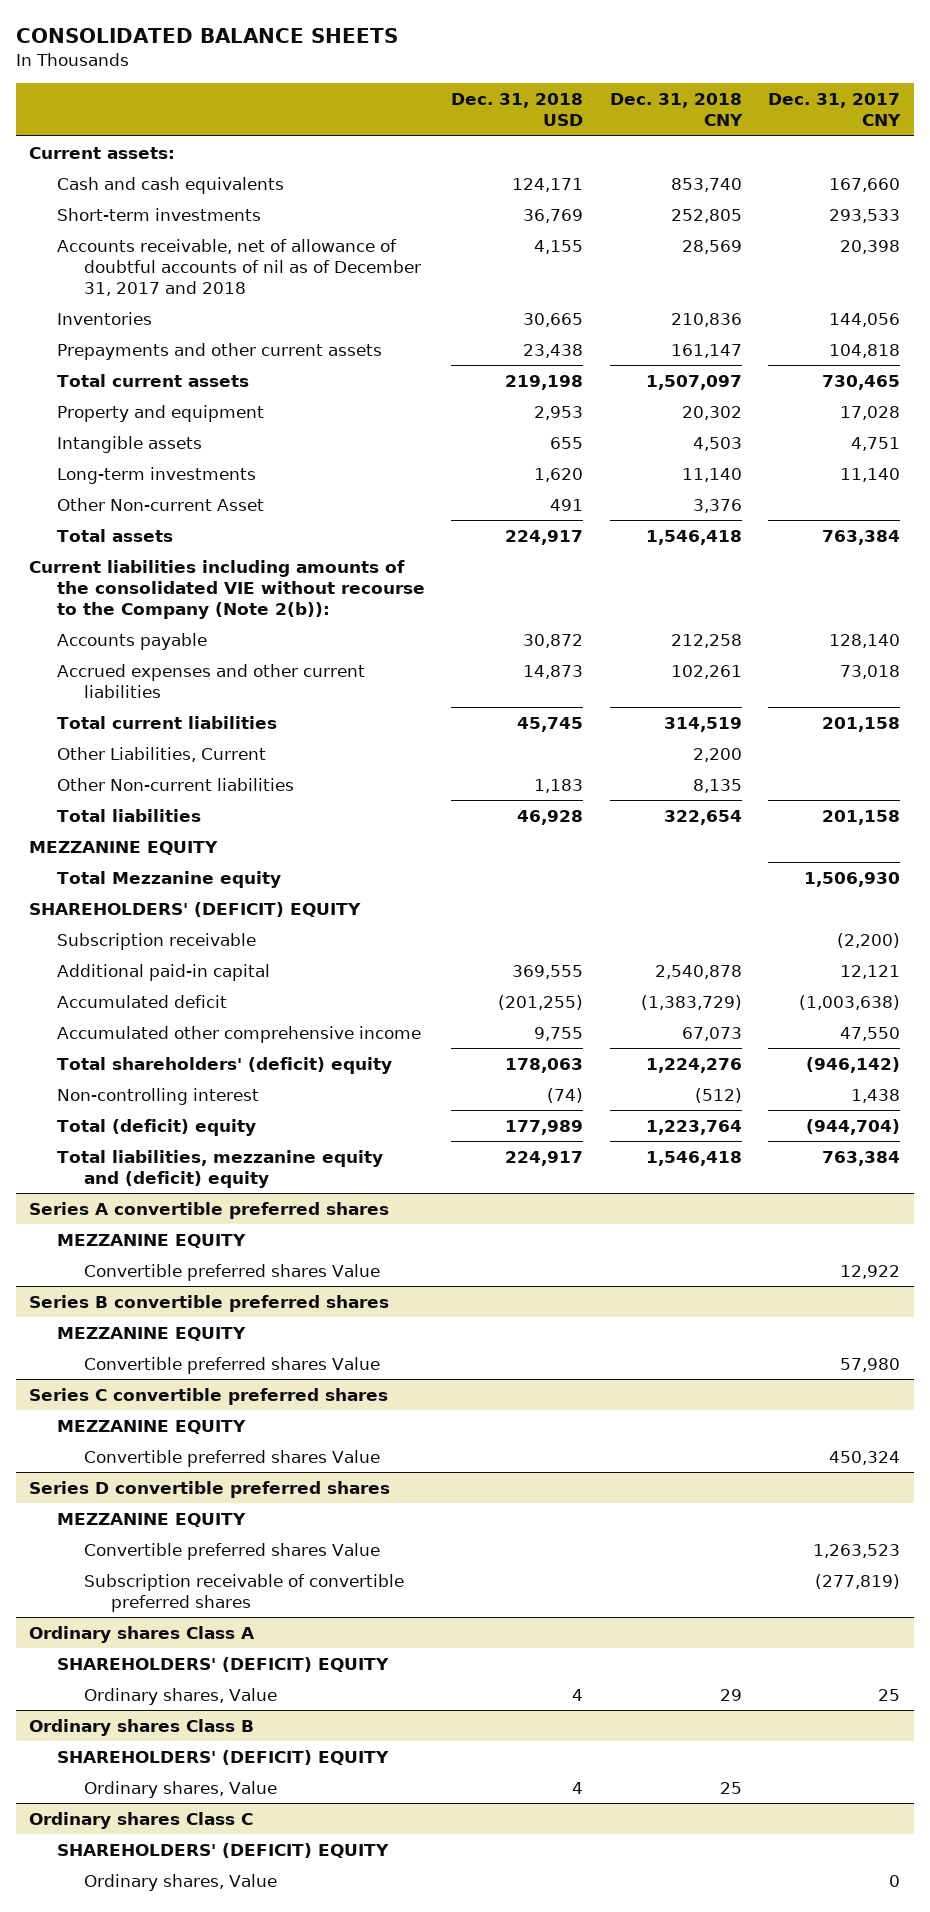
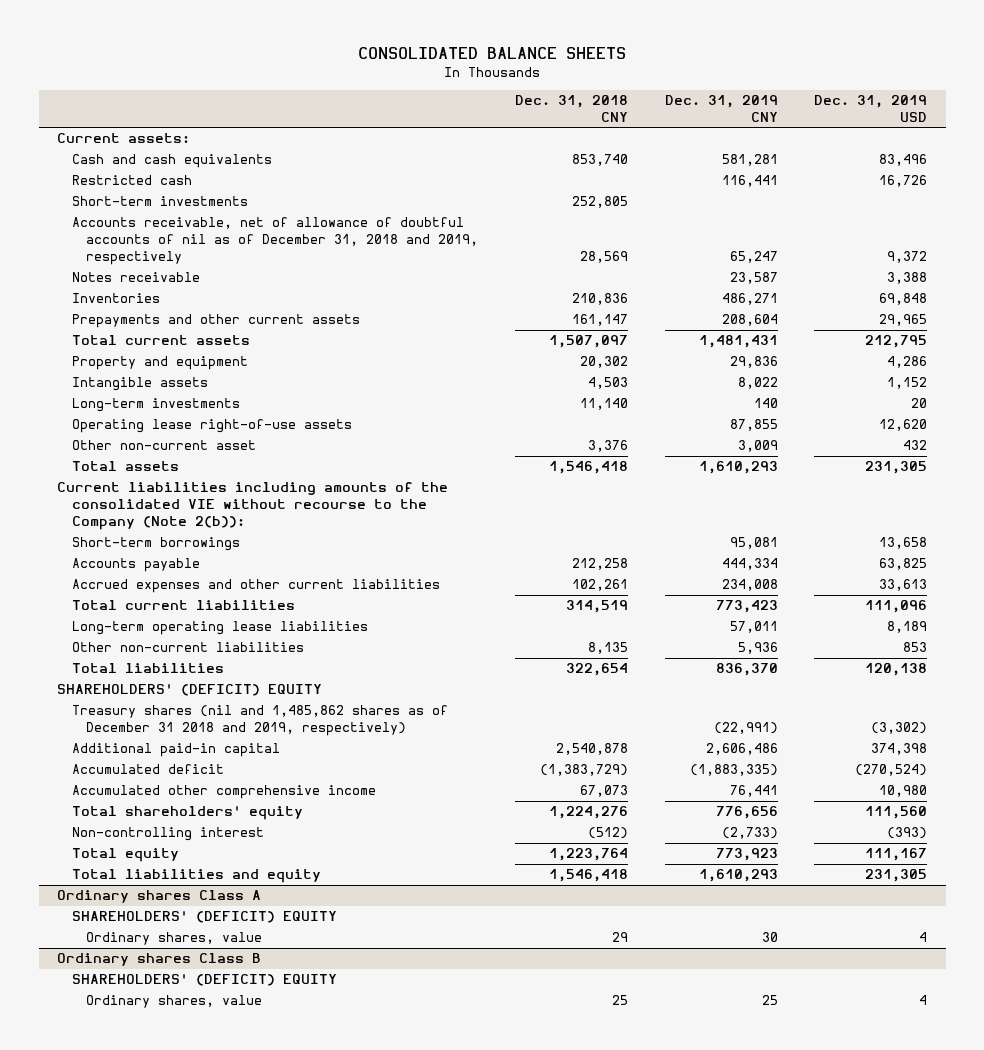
- | Dec. 31, 2018 USD | Dec. 31, 2018 CNY | Dec. 31, 2017 CNY
+ | Dec. 31, 2018 CNY | Dec. 31, 2019 CNY | Dec. 31, 2019 USD
+ Restricted cash | | 116,441 | 16,726
- Accounts receivable, net of allowance of doubtful accounts of nil as of December 31, 2017 and 2018 | 4,155 | 28,569 | 20,398
+ Accounts receivable, net of allowance of doubtful accounts of nil as of December 31, 2018 and 2019, respectively | 28,569 | 65,247 | 9,372
+ Notes receivable | | 23,587 | 3,388
- Other Non-current Asset | 491 | 3,376 |
+ Operating lease right-of-use assets | | 87,855 | 12,620
+ Other non-current asset | 3,376 | 3,009 | 432
+ Short-term borrowings | | 95,081 | 13,658
- Other Liabilities, Current | | 2,200 |
- Other Non-current liabilities | 1,183 | 8,135 |
+ Long-term operating lease liabilities | | 57,011 | 8,189
+ Other non-current liabilities | 8,135 | 5,936 | 853
- MEZZANINE EQUITY
- Total Mezzanine equity | | | 1,506,930
- Subscription receivable | | | (2,200)
+ Treasury shares (nil and 1,485,862 shares as of December 31 2018 and 2019, respectively) | | (22,991) | (3,302)
- Total shareholders' (deficit) equity | 178,063 | 1,224,276 | (946,142)
+ Total shareholders' equity | 1,224,276 | 776,656 | 111,560
- Total (deficit) equity | 177,989 | 1,223,764 | (944,704)
- Total liabilities, mezzanine equity and (deficit) equity | 224,917 | 1,546,418 | 763,384
- Series A convertible preferred shares
- MEZZANINE EQUITY
- Convertible preferred shares Value | | | 12,922
- Series B convertible preferred shares
- MEZZANINE EQUITY
- Convertible preferred shares Value | | | 57,980
- Series C convertible preferred shares
- MEZZANINE EQUITY
- Convertible preferred shares Value | | | 450,324
- Series D convertible preferred shares
- MEZZANINE EQUITY
- Convertible preferred shares Value | | | 1,263,523
- Subscription receivable of convertible preferred shares | | | (277,819)
+ Total equity | 1,223,764 | 773,923 | 111,167
+ Total liabilities and equity | 1,546,418 | 1,610,293 | 231,305
@ Ordinary shares Class A
- Ordinary shares, Value | 4 | 29 | 25
+ Ordinary shares, value | 29 | 30 | 4
@ Ordinary shares Class B
- Ordinary shares, Value | 4 | 25 |
- Ordinary shares Class C
- SHAREHOLDERS' (DEFICIT) EQUITY
- Ordinary shares, Value | | | 0
@ Ordinary shares Class B
+ Ordinary shares, value | 25 | 25 | 4

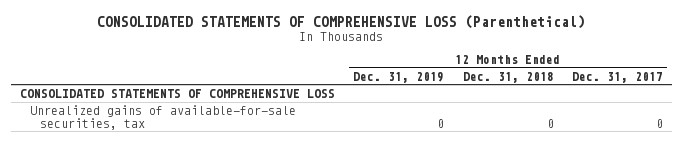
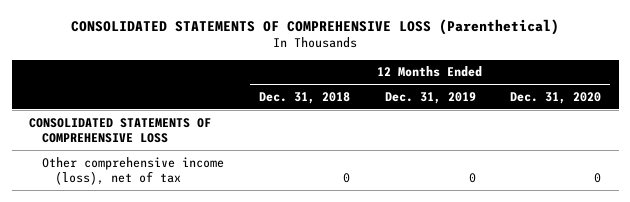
- | 12 Months Ended Dec. 31, 2019 | 12 Months Ended Dec. 31, 2018 | 12 Months Ended Dec. 31, 2017
+ | 12 Months Ended Dec. 31, 2018 | 12 Months Ended Dec. 31, 2019 | 12 Months Ended Dec. 31, 2020
- Unrealized gains of available-for-sale securities, tax | 0 | 0 | 0
+ Other comprehensive income (loss), net of tax | 0 | 0 | 0

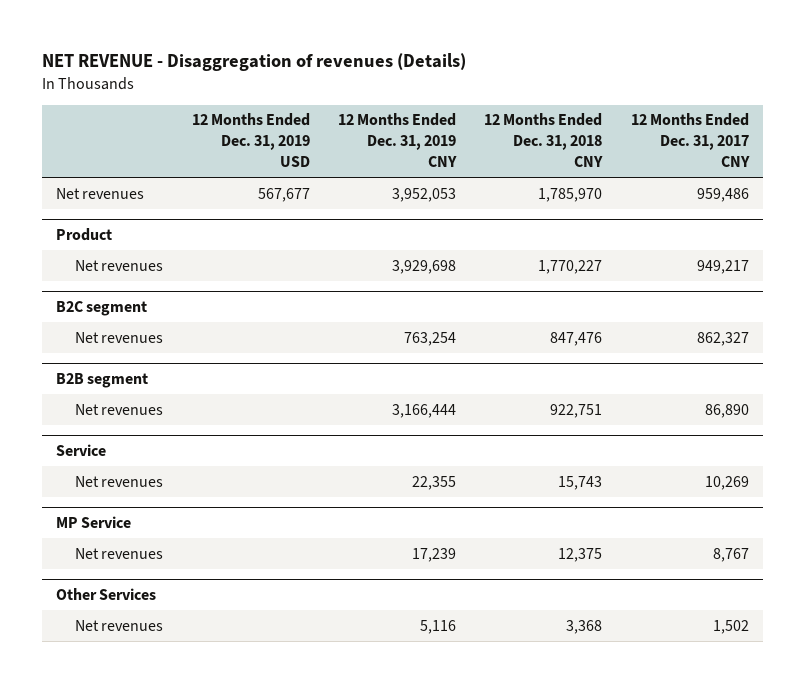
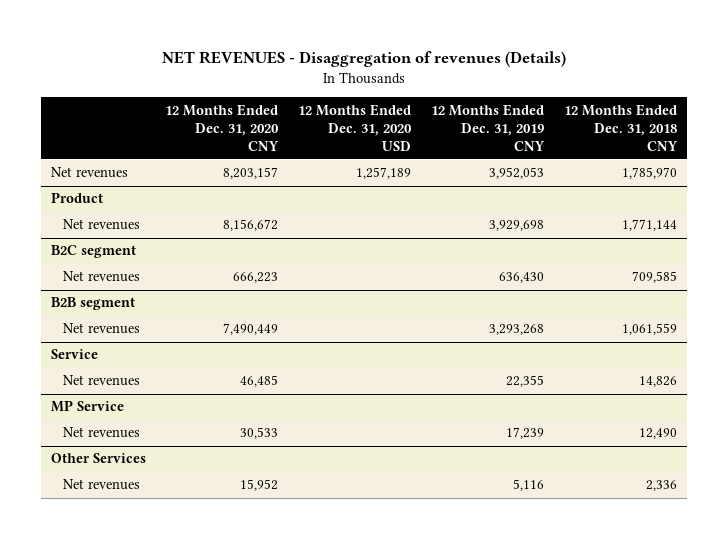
- NET REVENUE - Disaggregation of revenues (Details)
+ NET REVENUES - Disaggregation of revenues (Details)
- | 12 Months Ended Dec. 31, 2019 USD | 12 Months Ended Dec. 31, 2019 CNY | 12 Months Ended Dec. 31, 2018 CNY | 12 Months Ended Dec. 31, 2017 CNY
+ | 12 Months Ended Dec. 31, 2020 CNY | 12 Months Ended Dec. 31, 2020 USD | 12 Months Ended Dec. 31, 2019 CNY | 12 Months Ended Dec. 31, 2018 CNY
@ Product
- Net revenues | | 3,929,698 | 1,770,227 | 949,217
+ Net revenues | 8,156,672 | | 3,929,698 | 1,771,144
@ B2C segment
- Net revenues | | 763,254 | 847,476 | 862,327
+ Net revenues | 666,223 | | 636,430 | 709,585
@ B2B segment
- Net revenues | | 3,166,444 | 922,751 | 86,890
+ Net revenues | 7,490,449 | | 3,293,268 | 1,061,559
@ Service
- Net revenues | | 22,355 | 15,743 | 10,269
+ Net revenues | 46,485 | | 22,355 | 14,826
@ MP Service
- Net revenues | | 17,239 | 12,375 | 8,767
+ Net revenues | 30,533 | | 17,239 | 12,490
@ Other Services
- Net revenues | | 5,116 | 3,368 | 1,502
+ Net revenues | 15,952 | | 5,116 | 2,336

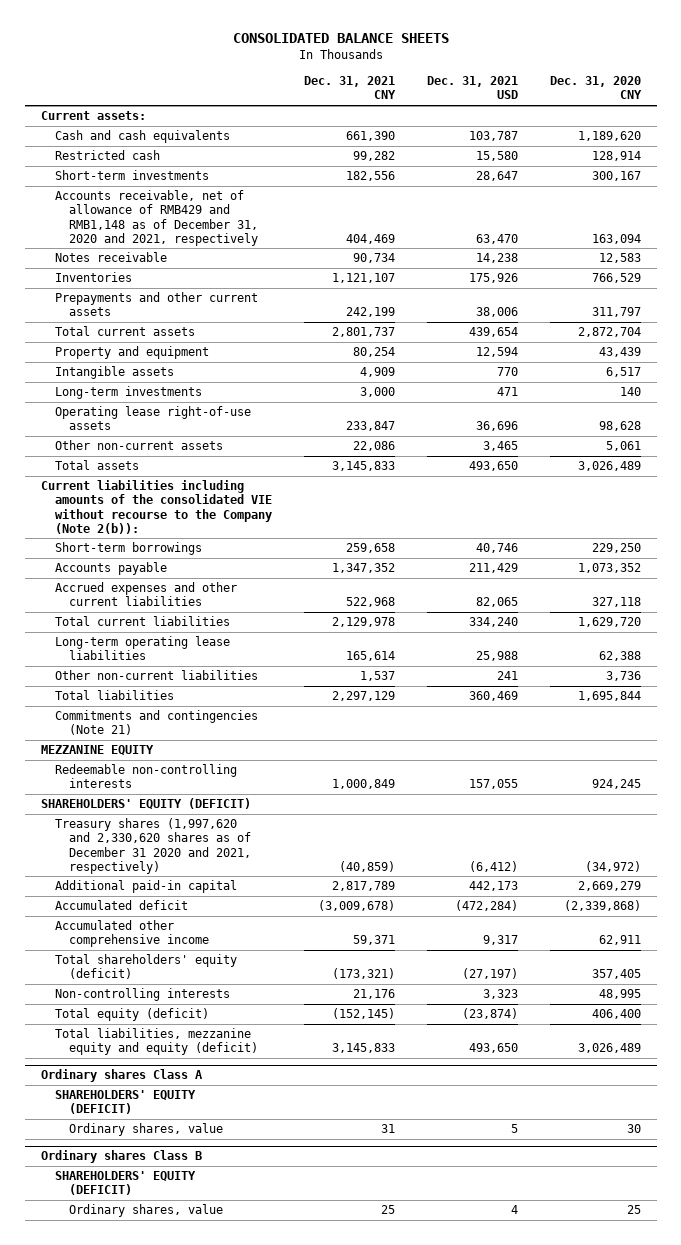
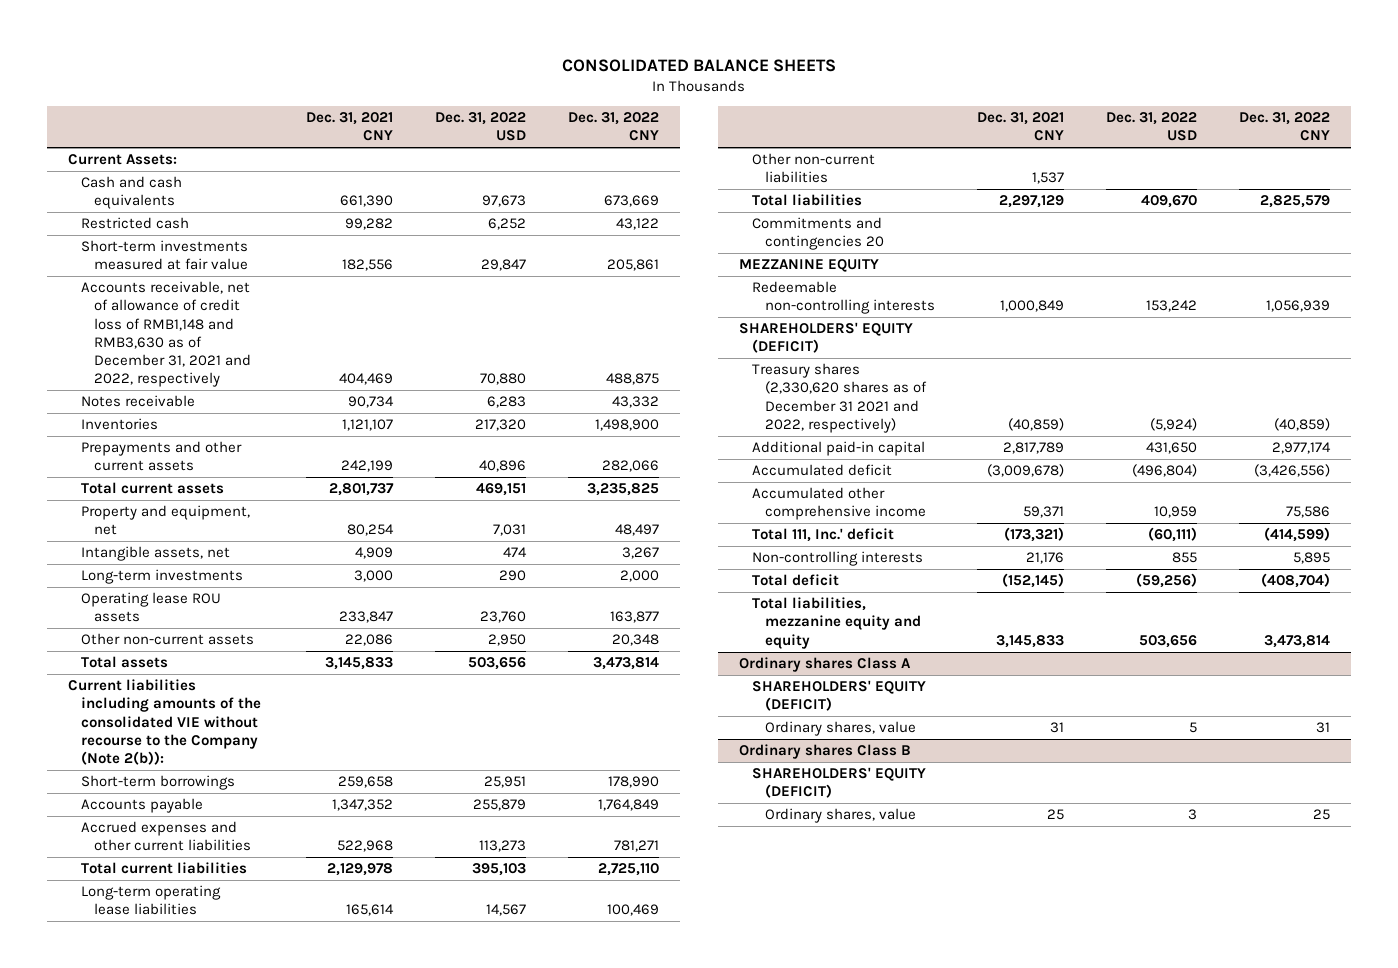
- | Dec. 31, 2021 CNY | Dec. 31, 2021 USD | Dec. 31, 2020 CNY
+ | Dec. 31, 2021 CNY | Dec. 31, 2022 USD | Dec. 31, 2022 CNY
- Current assets:
+ Current Assets:
- Short-term investments | 182,556 | 28,647 | 300,167
- Accounts receivable, net of allowance of RMB429 and RMB1,148 as of December 31, 2020 and 2021, respectively | 404,469 | 63,470 | 163,094
+ Short-term investments measured at fair value | 182,556 | 29,847 | 205,861
+ Accounts receivable, net of allowance of credit loss of RMB1,148 and RMB3,630 as of December 31, 2021 and 2022, respectively | 404,469 | 70,880 | 488,875
- Property and equipment | 80,254 | 12,594 | 43,439
- Intangible assets | 4,909 | 770 | 6,517
+ Property and equipment, net | 80,254 | 7,031 | 48,497
+ Intangible assets, net | 4,909 | 474 | 3,267
- Operating lease right-of-use assets | 233,847 | 36,696 | 98,628
+ Operating lease ROU assets | 233,847 | 23,760 | 163,877
- Commitments and contingencies (Note 21)
+ Commitments and contingencies 20
- Treasury shares (1,997,620 and 2,330,620 shares as of December 31 2020 and 2021, respectively) | (40,859) | (6,412) | (34,972)
+ Treasury shares (2,330,620 shares as of December 31 2021 and 2022, respectively) | (40,859) | (5,924) | (40,859)
- Total shareholders' equity (deficit) | (173,321) | (27,197) | 357,405
+ Total 111, Inc.' deficit | (173,321) | (60,111) | (414,599)
- Total equity (deficit) | (152,145) | (23,874) | 406,400
- Total liabilities, mezzanine equity and equity (deficit) | 3,145,833 | 493,650 | 3,026,489
+ Total deficit | (152,145) | (59,256) | (408,704)
+ Total liabilities, mezzanine equity and equity | 3,145,833 | 503,656 | 3,473,814

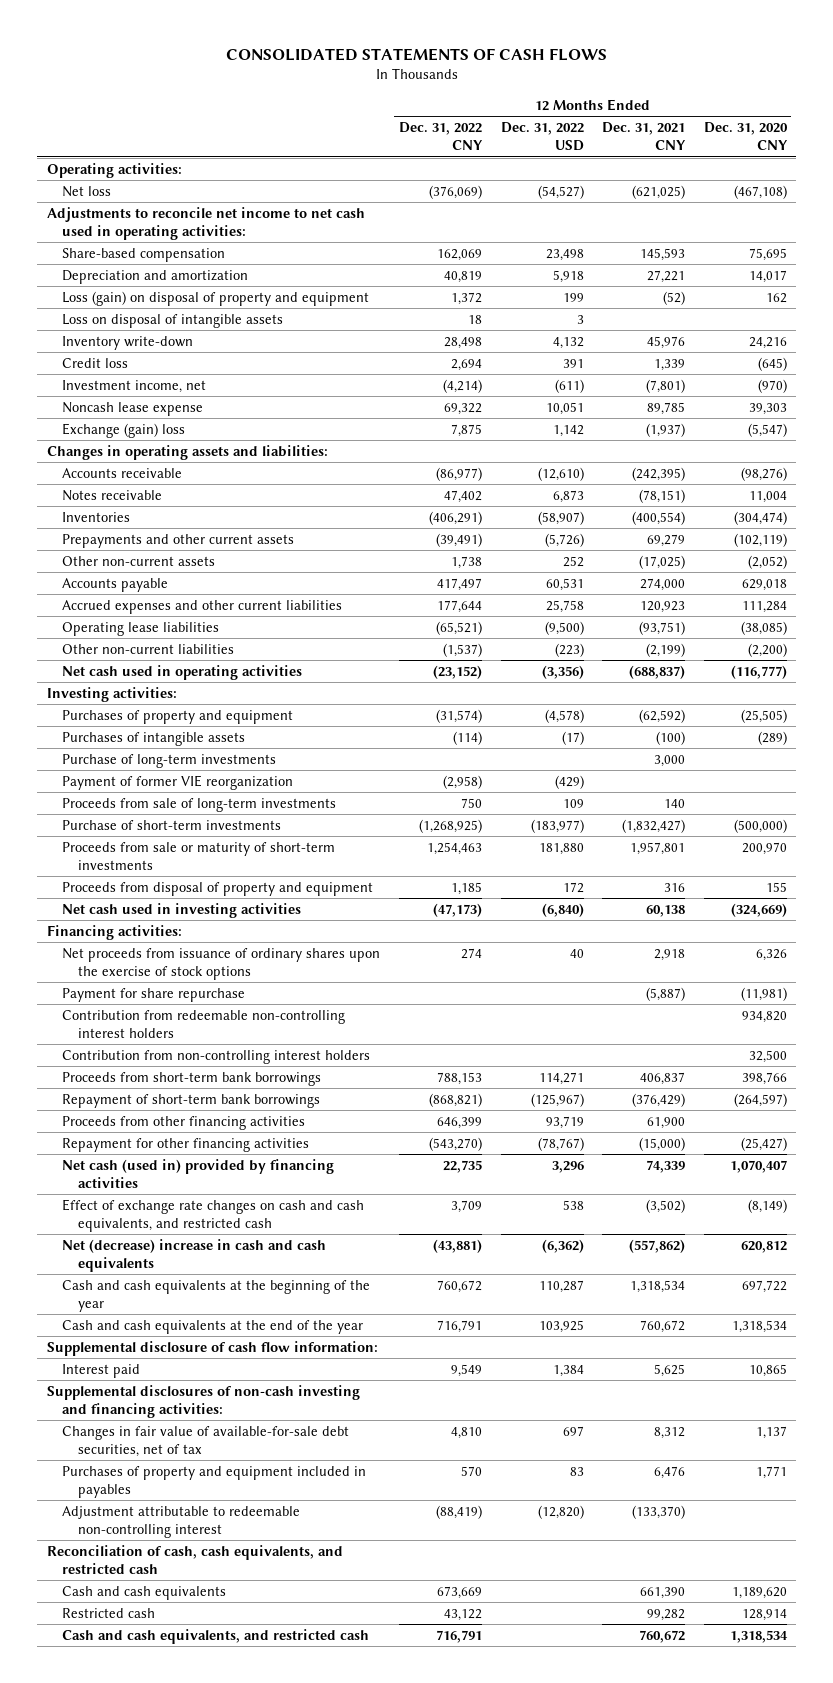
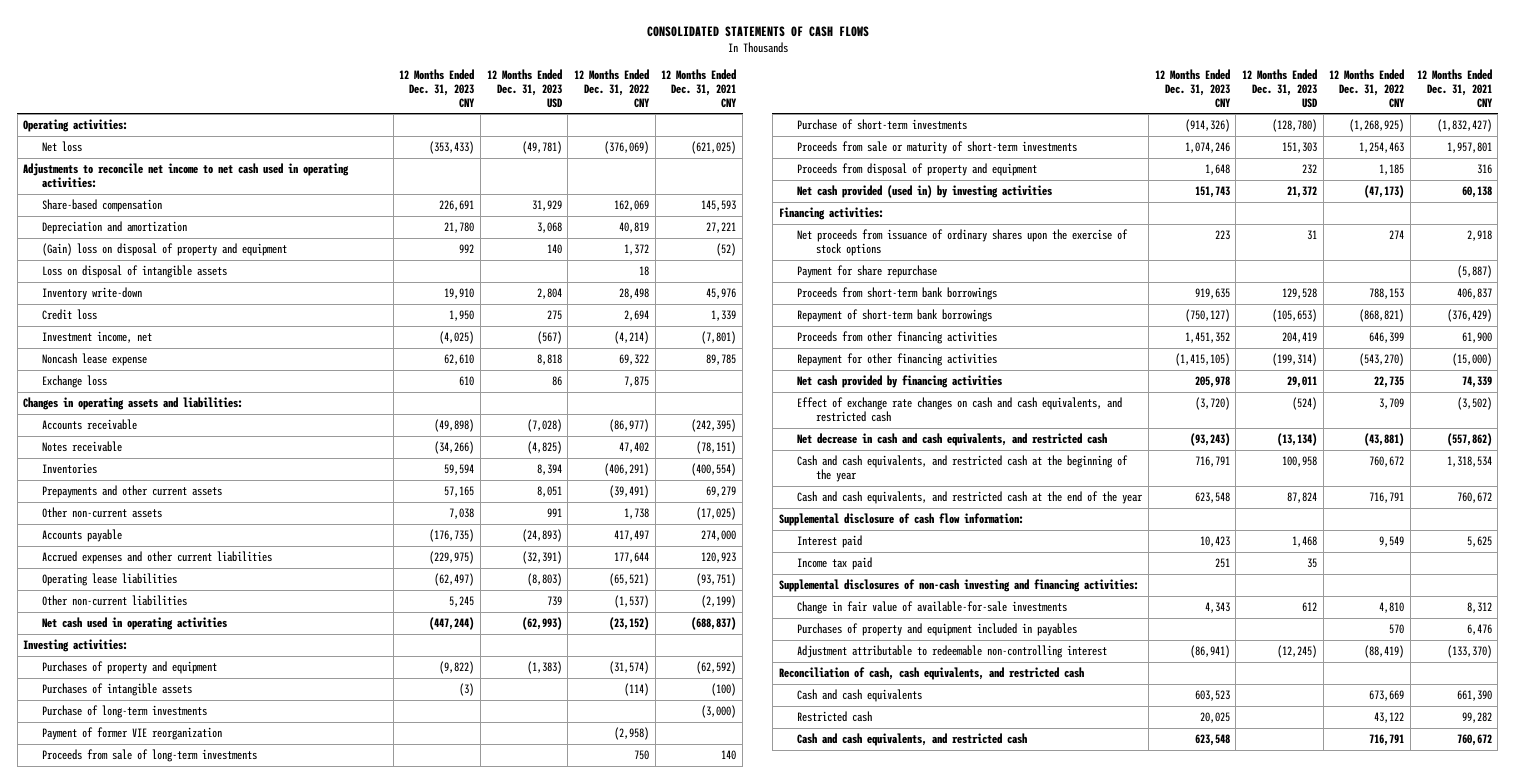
- | 12 Months Ended Dec. 31, 2022 CNY | 12 Months Ended Dec. 31, 2022 USD | 12 Months Ended Dec. 31, 2021 CNY | 12 Months Ended Dec. 31, 2020 CNY
+ | 12 Months Ended Dec. 31, 2023 CNY | 12 Months Ended Dec. 31, 2023 USD | 12 Months Ended Dec. 31, 2022 CNY | 12 Months Ended Dec. 31, 2021 CNY
- Loss (gain) on disposal of property and equipment | 1,372 | 199 | (52) | 162
+ (Gain) loss on disposal of property and equipment | 992 | 140 | 1,372 | (52)
- Exchange (gain) loss | 7,875 | 1,142 | (1,937) | (5,547)
+ Exchange loss | 610 | 86 | 7,875 |
- Purchase of long-term investments | | | 3,000 |
+ Purchase of long-term investments | | | | (3,000)
- Net cash used in investing activities | (47,173) | (6,840) | 60,138 | (324,669)
+ Net cash provided (used in) by investing activities | 151,743 | 21,372 | (47,173) | 60,138
- Contribution from redeemable non-controlling interest holders | | | | 934,820
- Contribution from non-controlling interest holders | | | | 32,500
- Net cash (used in) provided by financing activities | 22,735 | 3,296 | 74,339 | 1,070,407
+ Net cash provided by financing activities | 205,978 | 29,011 | 22,735 | 74,339
- Net (decrease) increase in cash and cash equivalents | (43,881) | (6,362) | (557,862) | 620,812
- Cash and cash equivalents at the beginning of the year | 760,672 | 110,287 | 1,318,534 | 697,722
- Cash and cash equivalents at the end of the year | 716,791 | 103,925 | 760,672 | 1,318,534
+ Net decrease in cash and cash equivalents, and restricted cash | (93,243) | (13,134) | (43,881) | (557,862)
+ Cash and cash equivalents, and restricted cash at the beginning of the year | 716,791 | 100,958 | 760,672 | 1,318,534
+ Cash and cash equivalents, and restricted cash at the end of the year | 623,548 | 87,824 | 716,791 | 760,672
+ Income tax paid | 251 | 35 | |
- Changes in fair value of available-for-sale debt securities, net of tax | 4,810 | 697 | 8,312 | 1,137
+ Change in fair value of available-for-sale investments | 4,343 | 612 | 4,810 | 8,312

